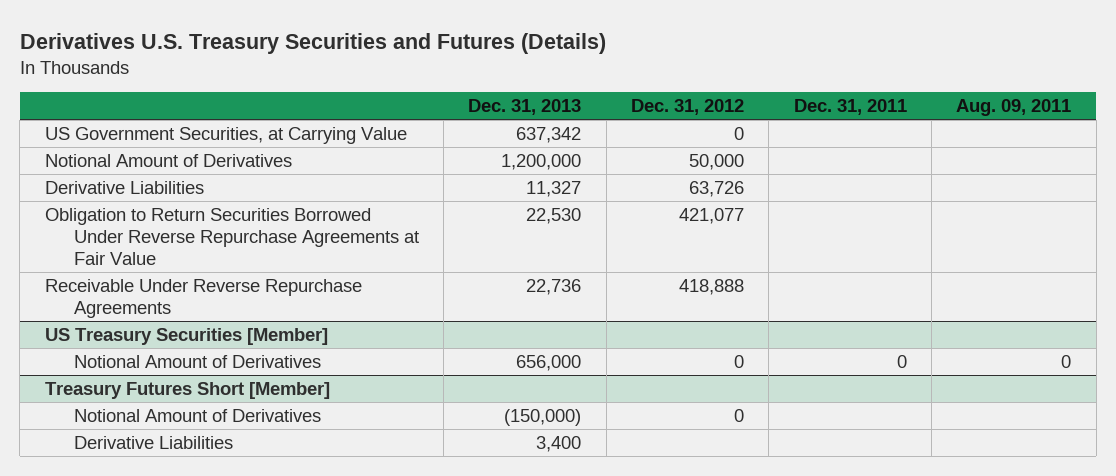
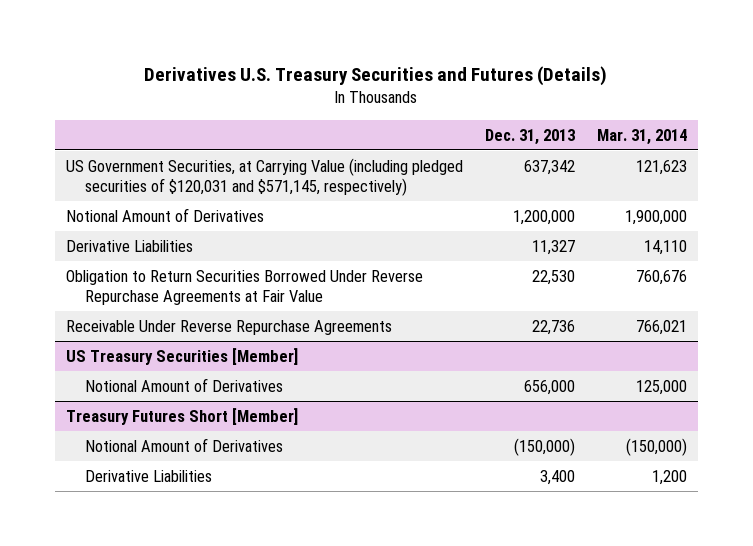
- | Dec. 31, 2013 | Dec. 31, 2012 | Dec. 31, 2011 | Aug. 09, 2011
+ | Dec. 31, 2013 | Mar. 31, 2014
- US Government Securities, at Carrying Value | 637,342 | 0 | |
+ US Government Securities, at Carrying Value (including pledged securities of $120,031 and $571,145, respectively) | 637,342 | 121,623

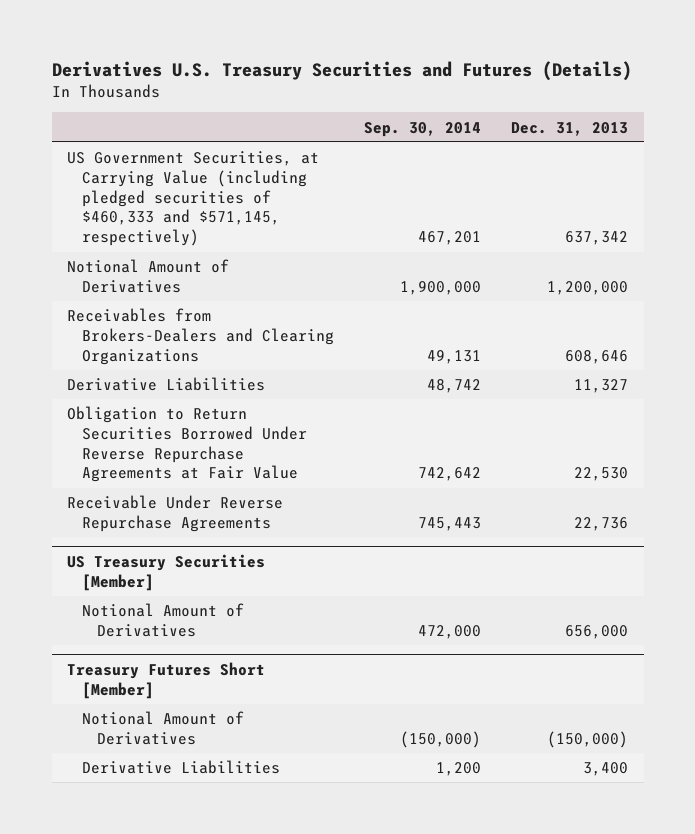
- | Dec. 31, 2013 | Mar. 31, 2014
+ | Sep. 30, 2014 | Dec. 31, 2013
- US Government Securities, at Carrying Value (including pledged securities of $120,031 and $571,145, respectively) | 637,342 | 121,623
+ US Government Securities, at Carrying Value (including pledged securities of $460,333 and $571,145, respectively) | 467,201 | 637,342
+ Receivables from Brokers-Dealers and Clearing Organizations | 49,131 | 608,646

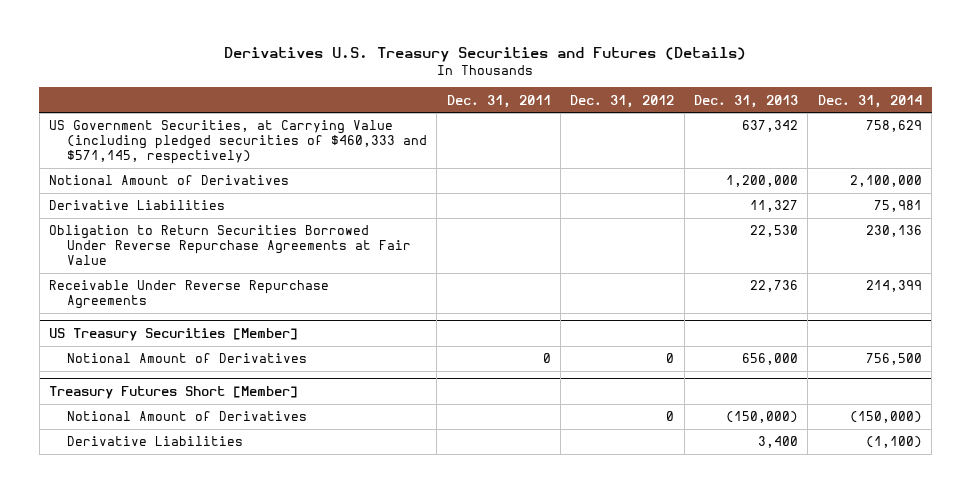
- | Sep. 30, 2014 | Dec. 31, 2013
+ | Dec. 31, 2011 | Dec. 31, 2012 | Dec. 31, 2013 | Dec. 31, 2014
- Receivables from Brokers-Dealers and Clearing Organizations | 49,131 | 608,646

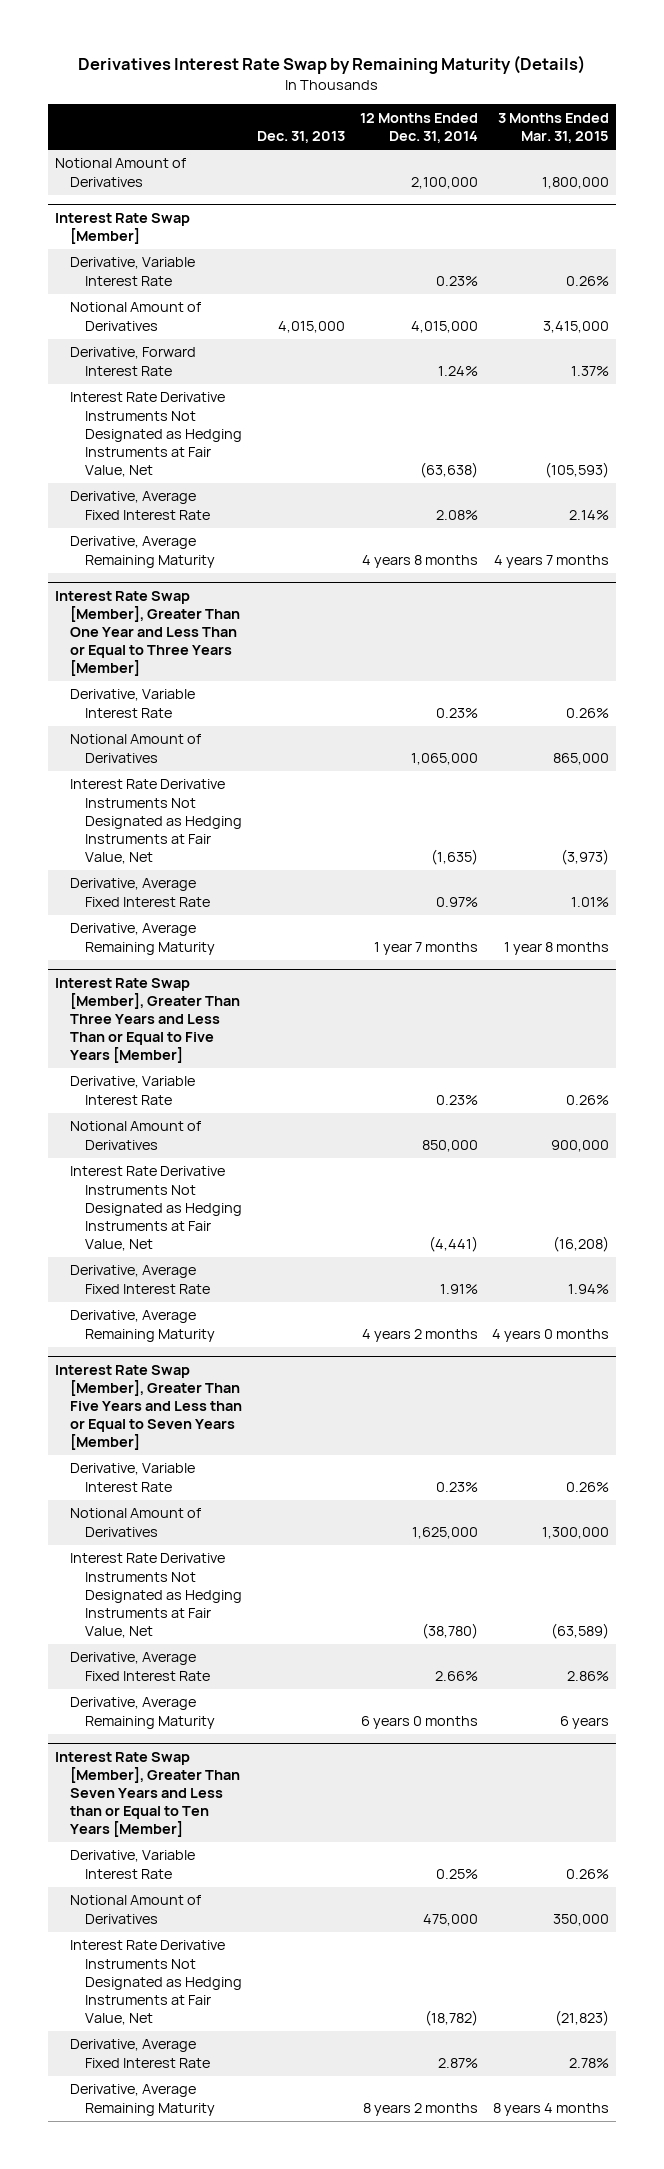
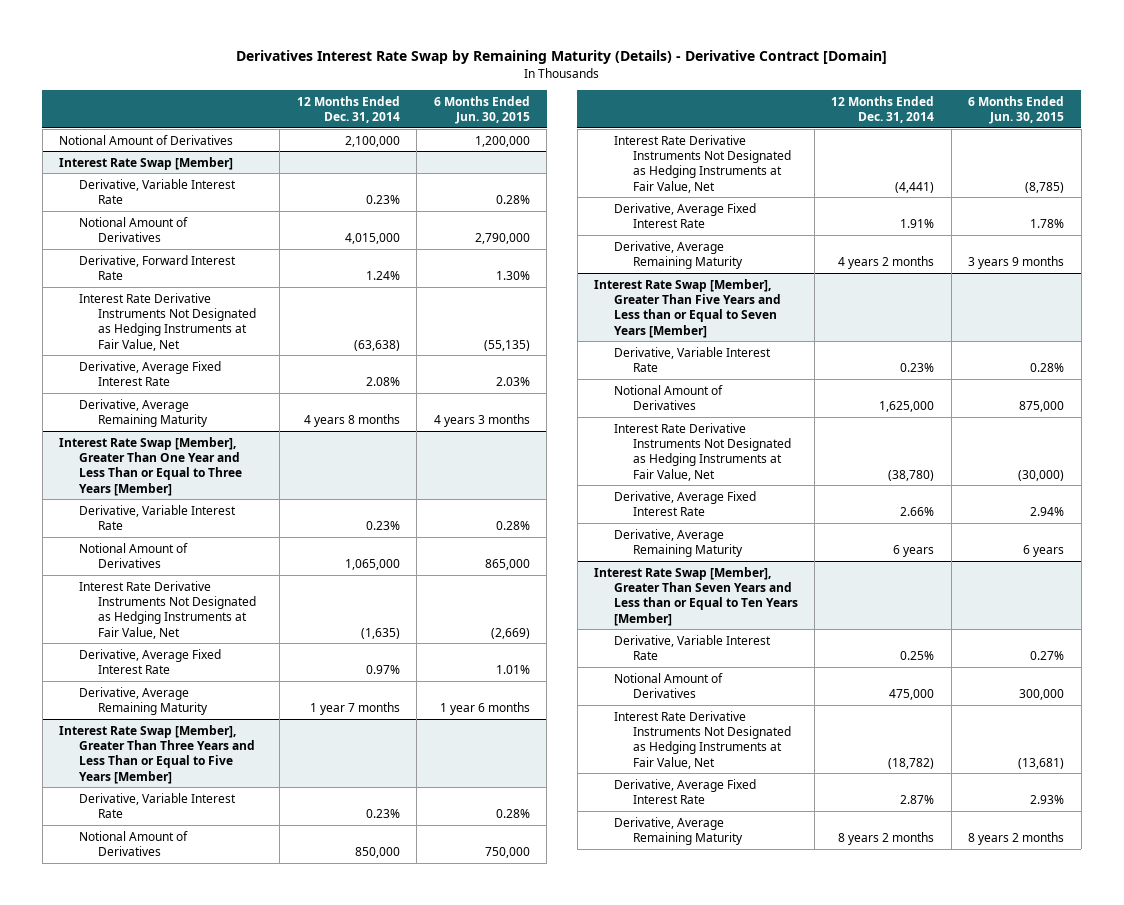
- Derivatives Interest Rate Swap by Remaining Maturity (Details)
+ Derivatives Interest Rate Swap by Remaining Maturity (Details) - Derivative Contract [Domain]
- | Dec. 31, 2013 | 12 Months Ended Dec. 31, 2014 | 3 Months Ended Mar. 31, 2015
+ | 12 Months Ended Dec. 31, 2014 | 6 Months Ended Jun. 30, 2015
@ Interest Rate Swap [Member], Greater Than Five Years and Less than or Equal to Seven Years [Member]
- Derivative, Average Remaining Maturity | | 6 years 0 months | 6 years
+ Derivative, Average Remaining Maturity | 6 years | 6 years

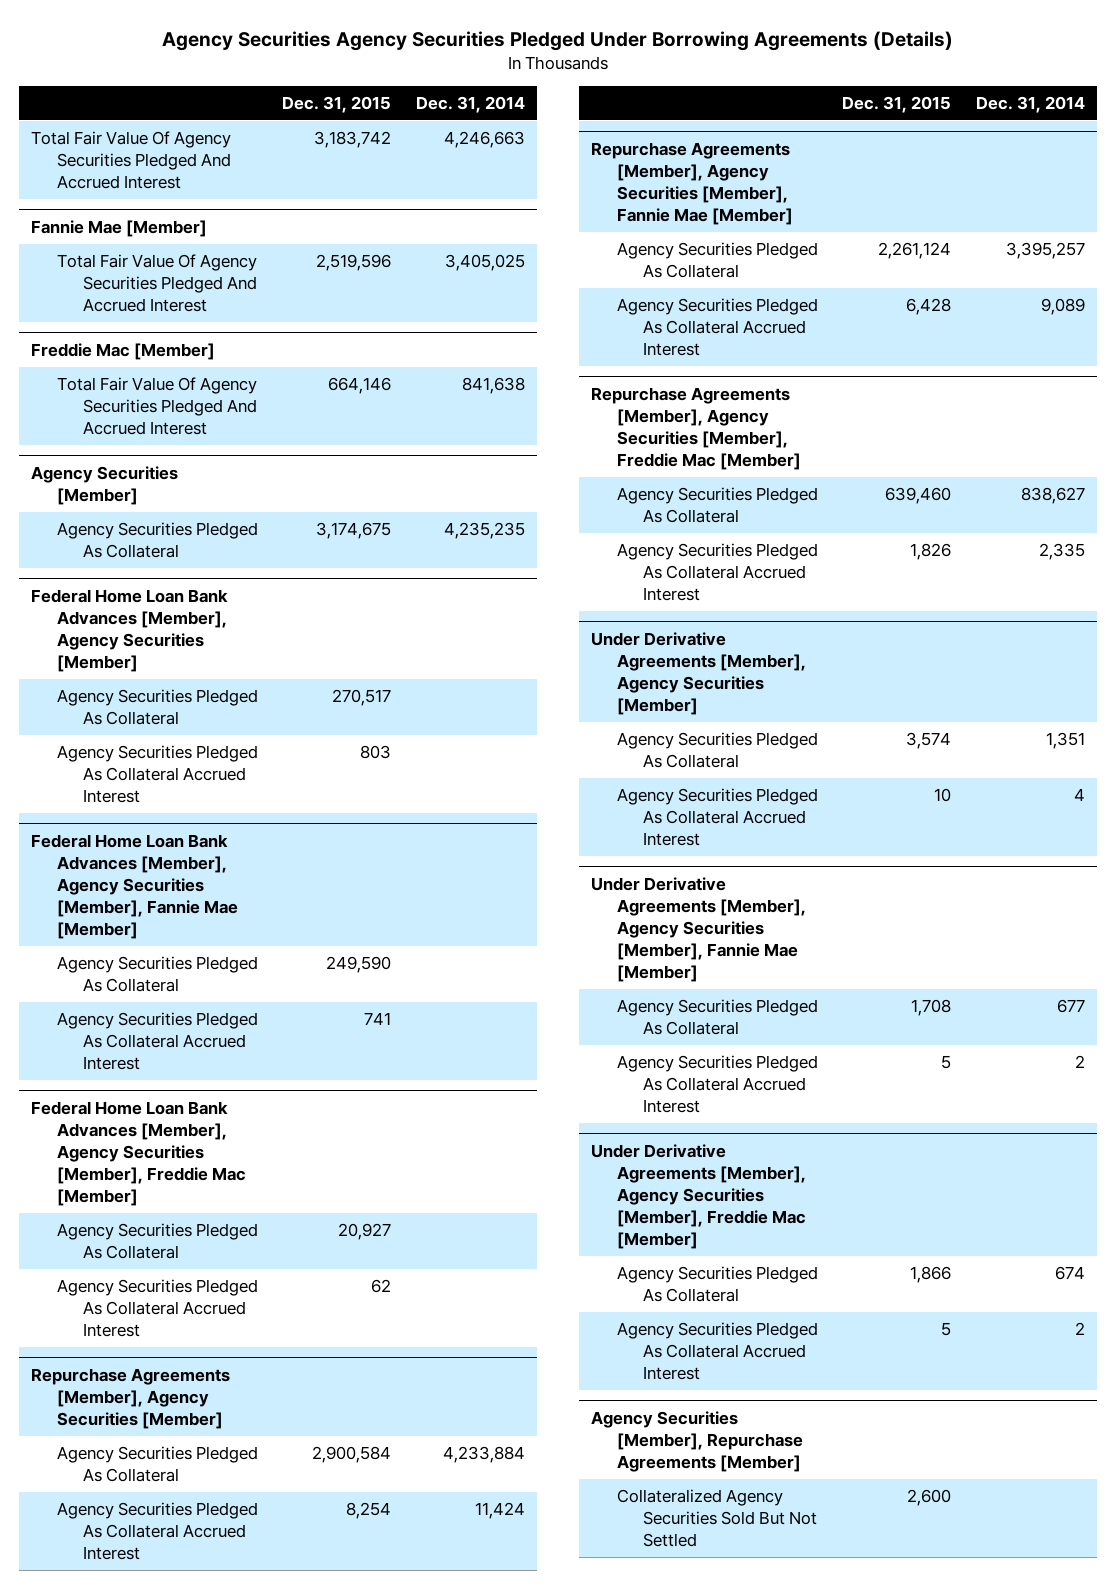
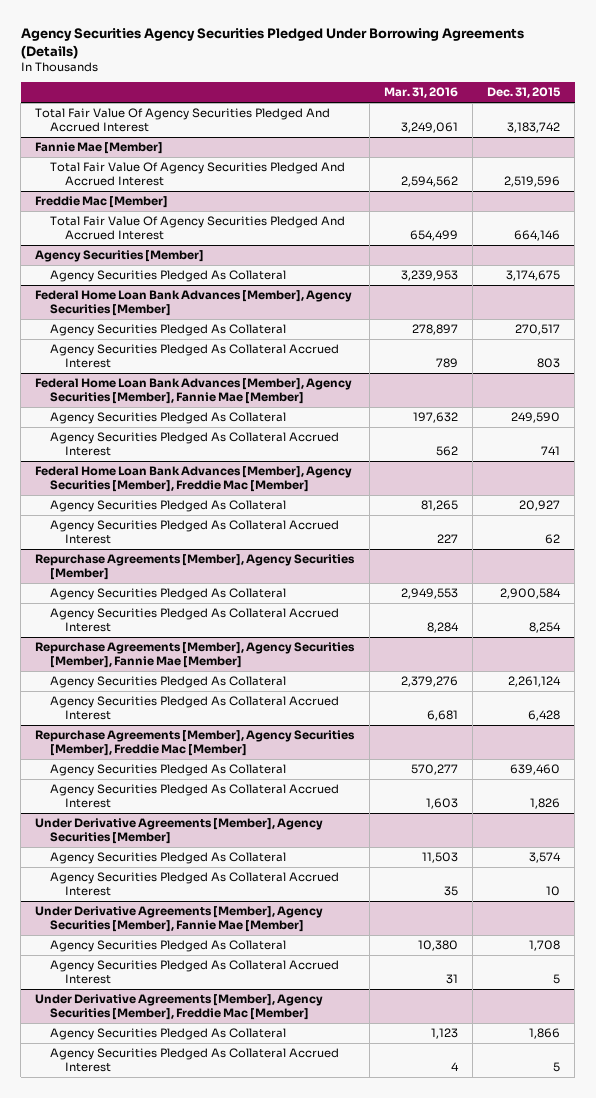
- | Dec. 31, 2015 | Dec. 31, 2014
+ | Mar. 31, 2016 | Dec. 31, 2015
- Agency Securities [Member], Repurchase Agreements [Member]
- Collateralized Agency Securities Sold But Not Settled | 2,600 |

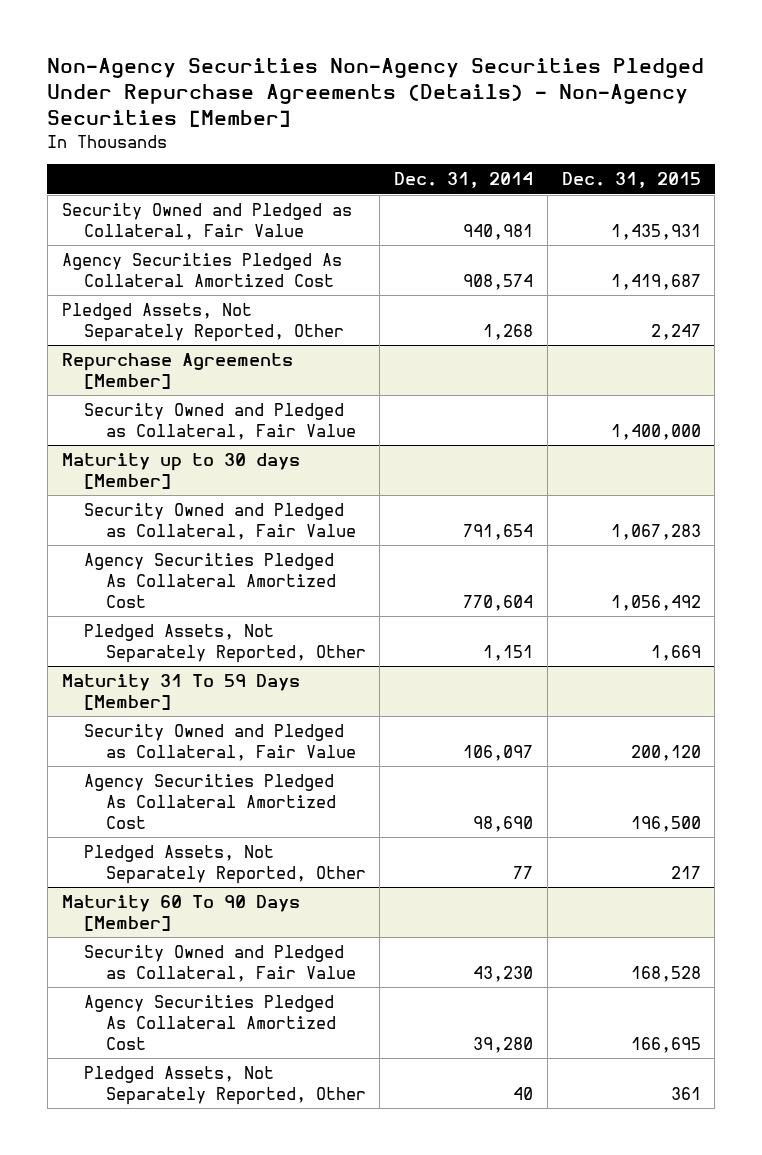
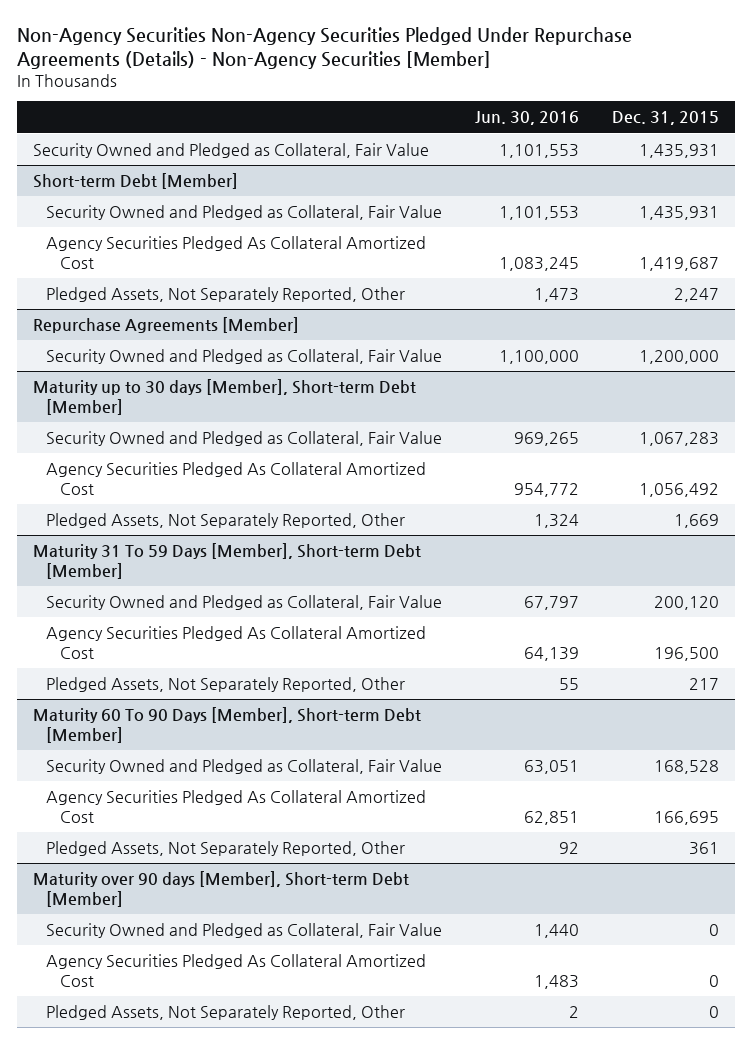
- | Dec. 31, 2014 | Dec. 31, 2015
+ | Jun. 30, 2016 | Dec. 31, 2015
+ Short-term Debt [Member]
+ Security Owned and Pledged as Collateral, Fair Value | 1,101,553 | 1,435,931
@ Repurchase Agreements [Member]
- Security Owned and Pledged as Collateral, Fair Value | | 1,400,000
- Maturity up to 30 days [Member]
@ Repurchase Agreements [Member]
+ Security Owned and Pledged as Collateral, Fair Value | 1,100,000 | 1,200,000
+ Maturity up to 30 days [Member], Short-term Debt [Member]
- Maturity 31 To 59 Days [Member]
+ Maturity 31 To 59 Days [Member], Short-term Debt [Member]
- Maturity 60 To 90 Days [Member]
+ Maturity 60 To 90 Days [Member], Short-term Debt [Member]
+ Maturity over 90 days [Member], Short-term Debt [Member]
+ Security Owned and Pledged as Collateral, Fair Value | 1,440 | 0
+ Agency Securities Pledged As Collateral Amortized Cost | 1,483 | 0
+ Pledged Assets, Not Separately Reported, Other | 2 | 0

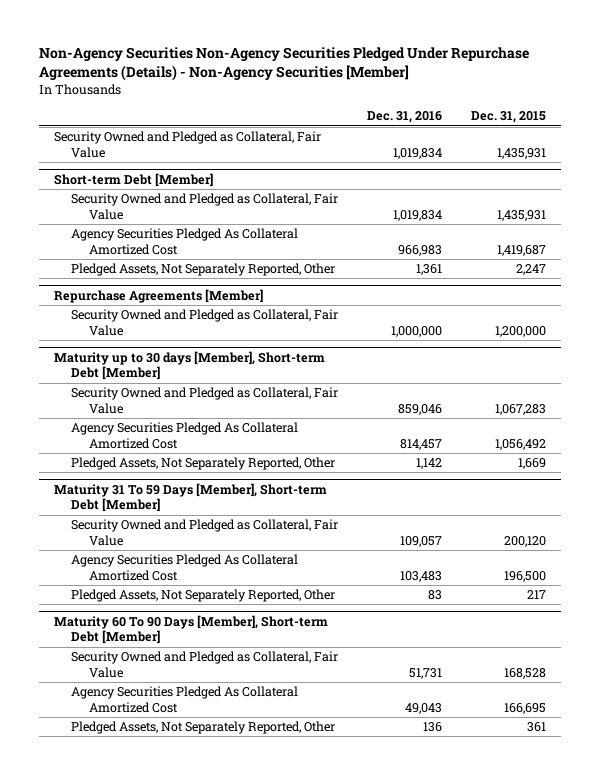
- | Jun. 30, 2016 | Dec. 31, 2015
+ | Dec. 31, 2016 | Dec. 31, 2015
- Maturity over 90 days [Member], Short-term Debt [Member]
- Security Owned and Pledged as Collateral, Fair Value | 1,440 | 0
- Agency Securities Pledged As Collateral Amortized Cost | 1,483 | 0
- Pledged Assets, Not Separately Reported, Other | 2 | 0

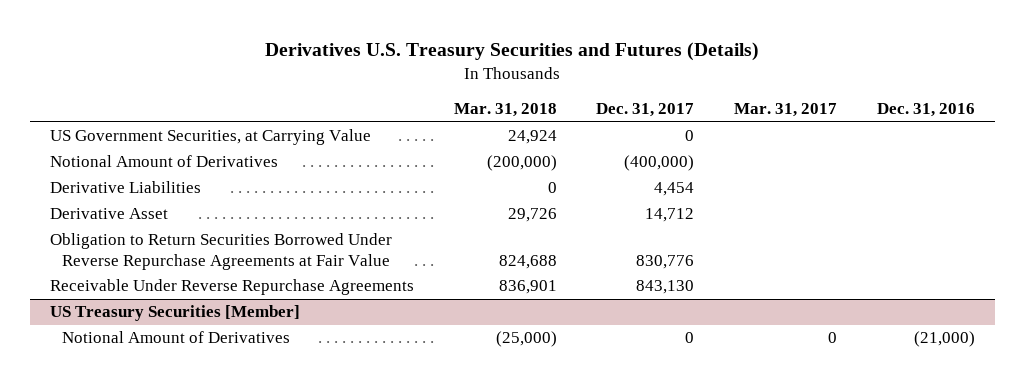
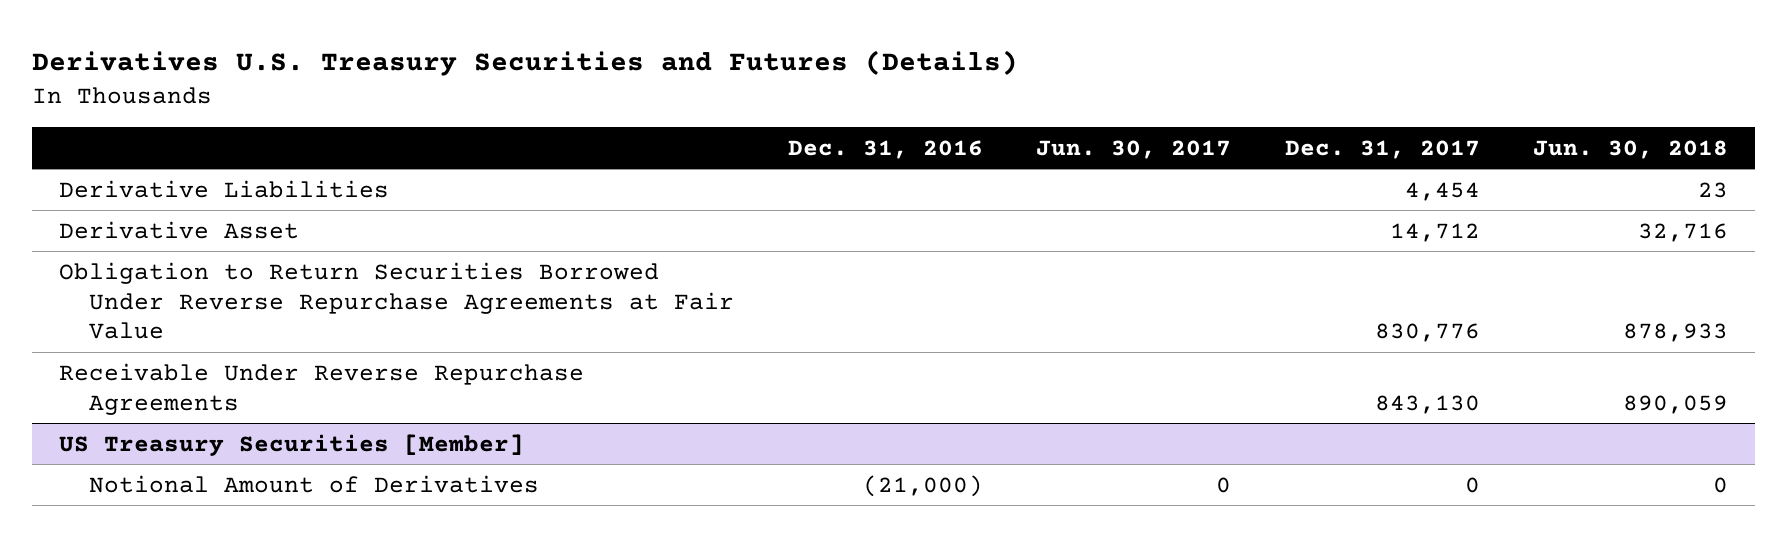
- | Mar. 31, 2018 | Dec. 31, 2017 | Mar. 31, 2017 | Dec. 31, 2016
+ | Dec. 31, 2016 | Jun. 30, 2017 | Dec. 31, 2017 | Jun. 30, 2018
- US Government Securities, at Carrying Value | 24,924 | 0 | |
- Notional Amount of Derivatives | (200,000) | (400,000) | |

